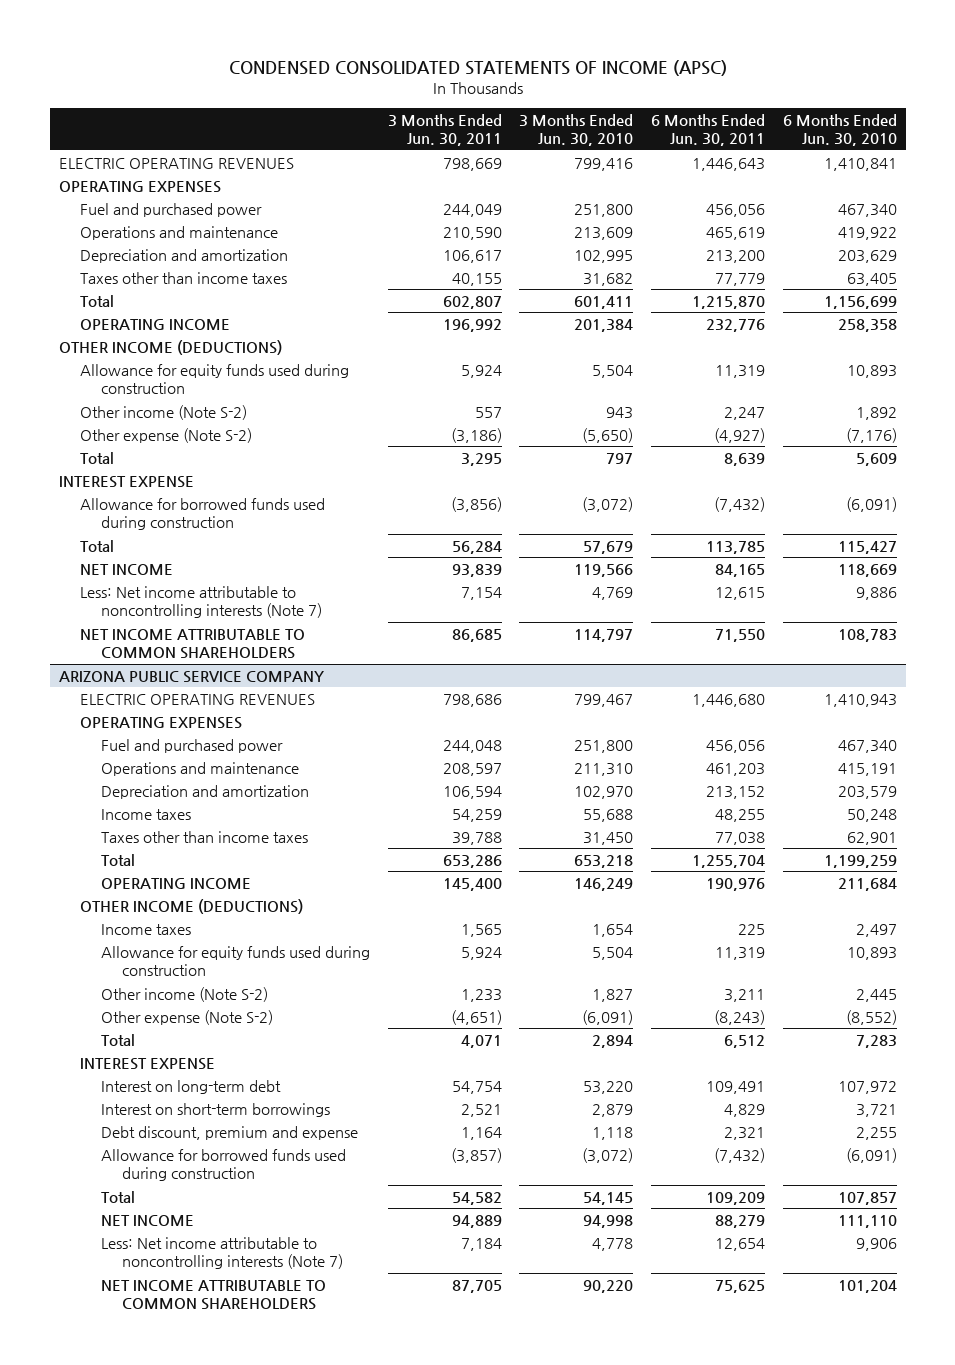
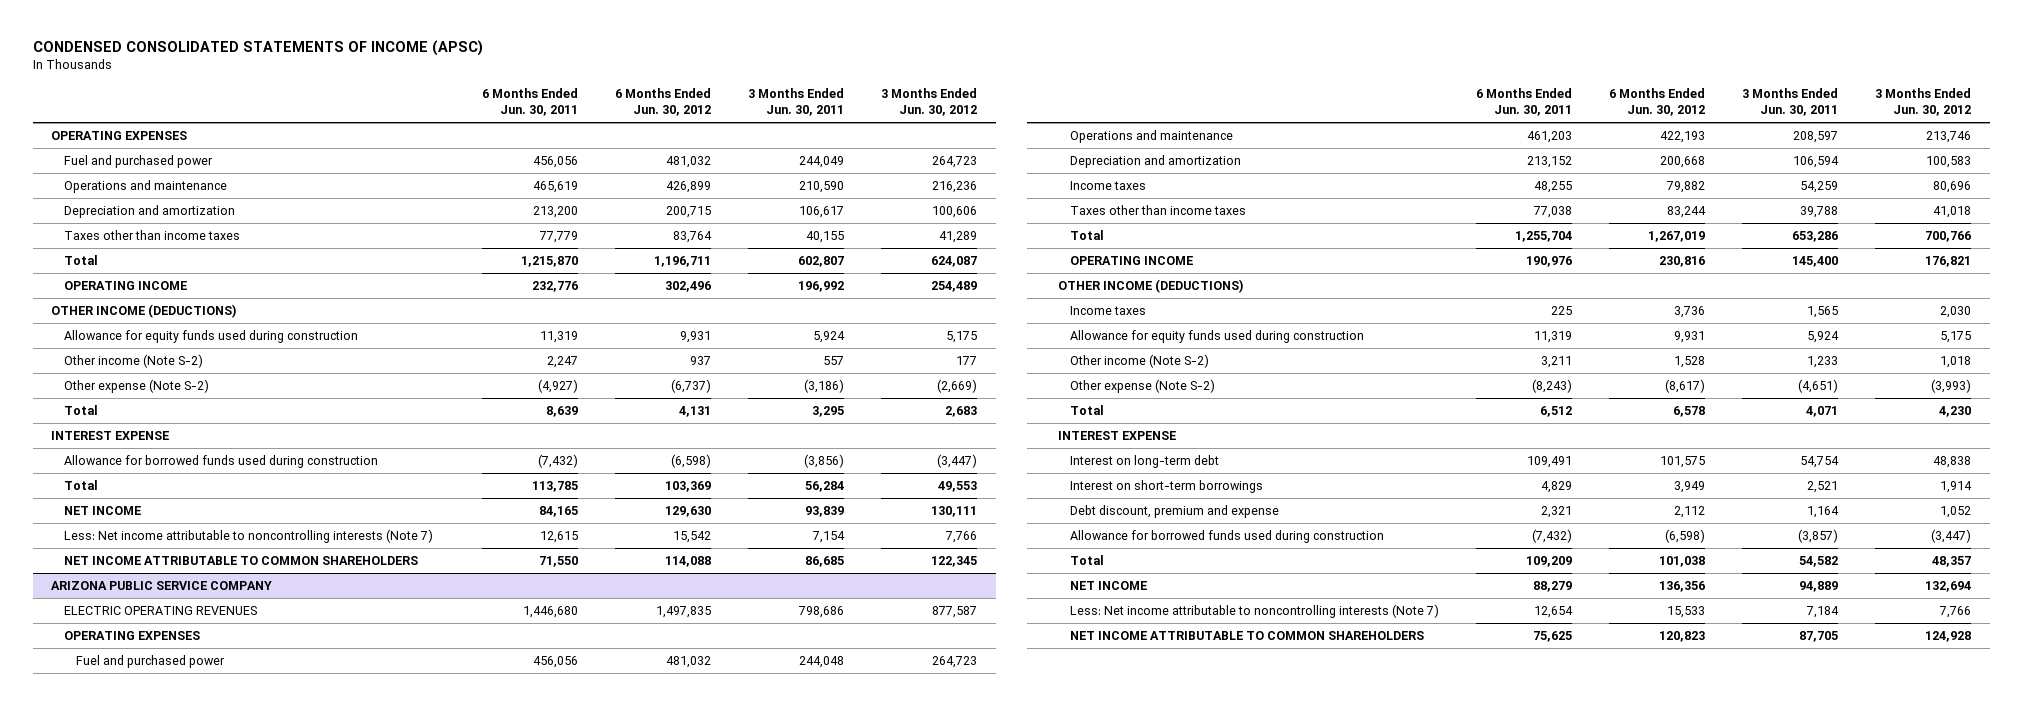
- | 3 Months Ended Jun. 30, 2011 | 3 Months Ended Jun. 30, 2010 | 6 Months Ended Jun. 30, 2011 | 6 Months Ended Jun. 30, 2010
+ | 6 Months Ended Jun. 30, 2011 | 6 Months Ended Jun. 30, 2012 | 3 Months Ended Jun. 30, 2011 | 3 Months Ended Jun. 30, 2012
- ELECTRIC OPERATING REVENUES | 798,669 | 799,416 | 1,446,643 | 1,410,841

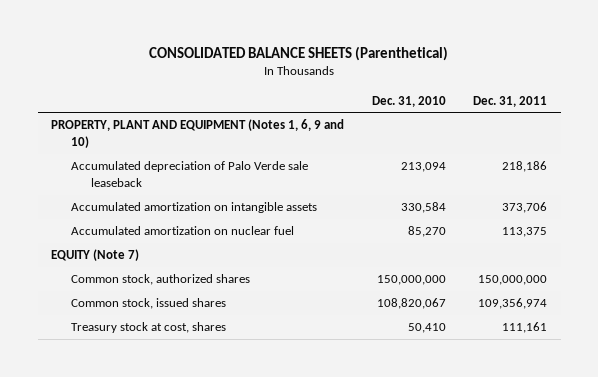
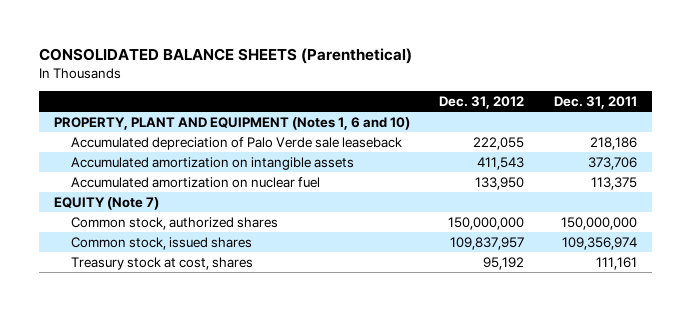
- | Dec. 31, 2010 | Dec. 31, 2011
+ | Dec. 31, 2012 | Dec. 31, 2011
- PROPERTY, PLANT AND EQUIPMENT (Notes 1, 6, 9 and 10)
+ PROPERTY, PLANT AND EQUIPMENT (Notes 1, 6 and 10)

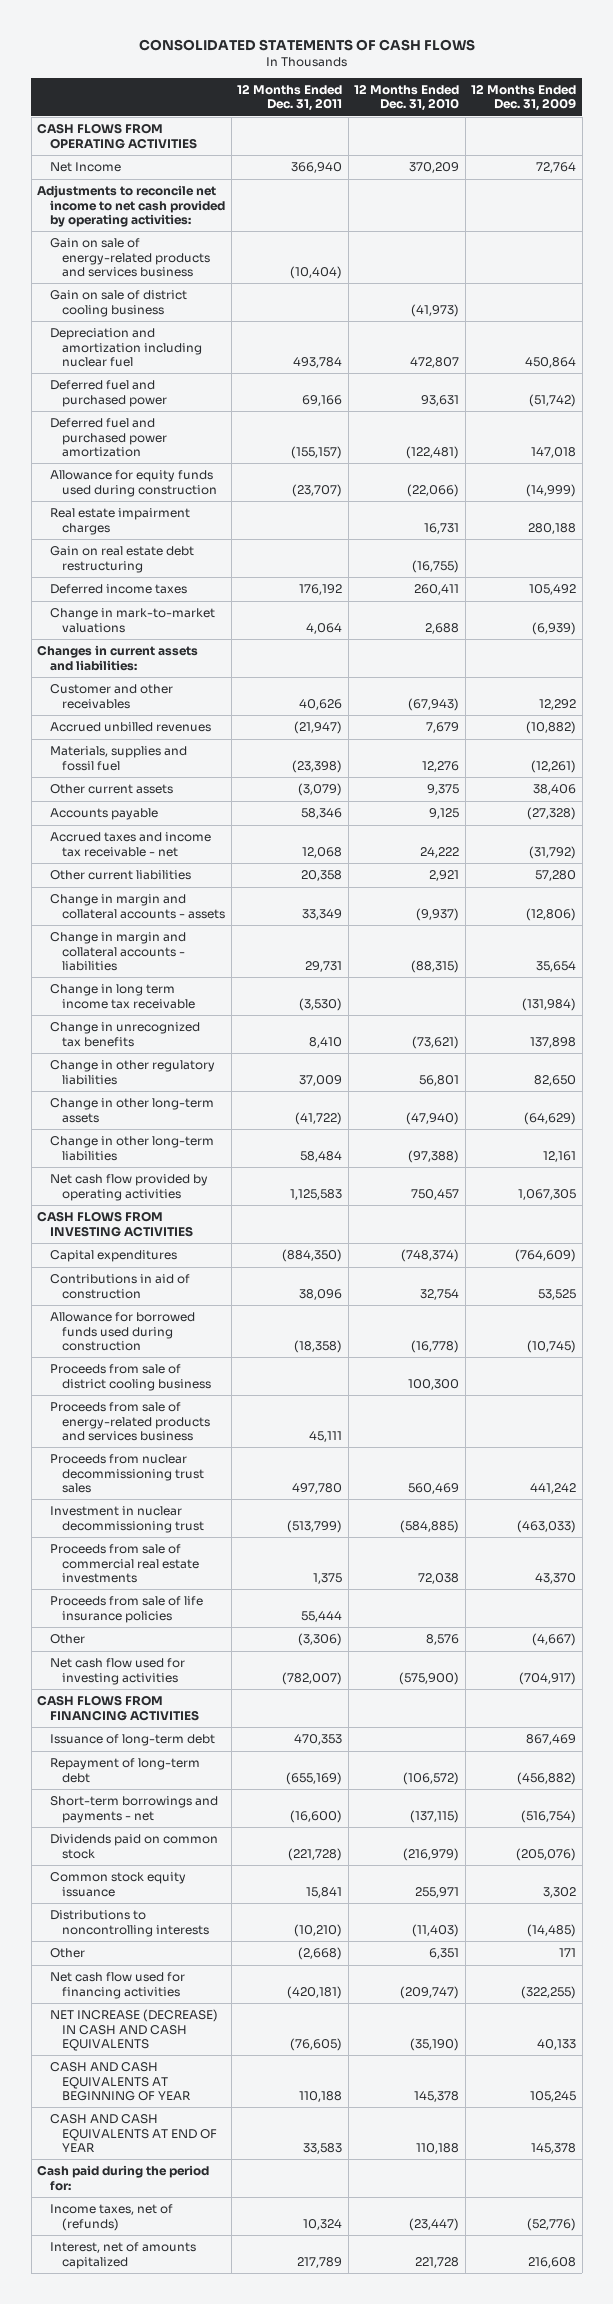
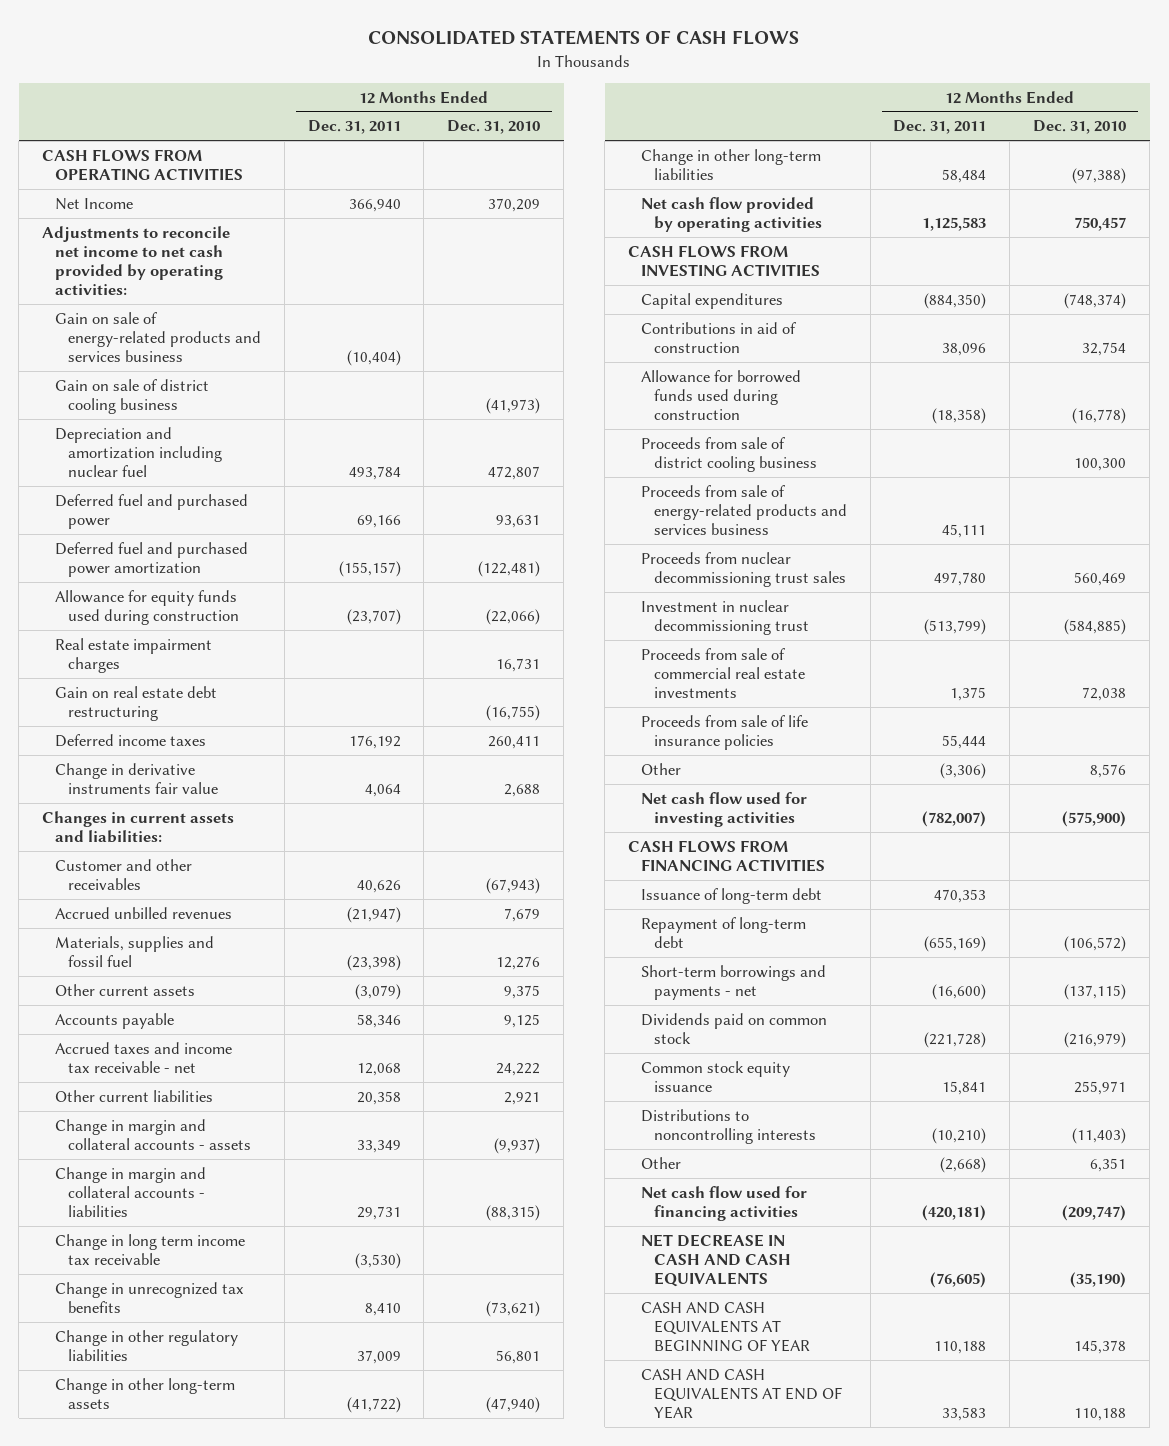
- | 12 Months Ended Dec. 31, 2011 | 12 Months Ended Dec. 31, 2010 | 12 Months Ended Dec. 31, 2009
+ | 12 Months Ended Dec. 31, 2011 | 12 Months Ended Dec. 31, 2010
- Change in mark-to-market valuations | 4,064 | 2,688 | (6,939)
+ Change in derivative instruments fair value | 4,064 | 2,688
- NET INCREASE (DECREASE) IN CASH AND CASH EQUIVALENTS | (76,605) | (35,190) | 40,133
+ NET DECREASE IN CASH AND CASH EQUIVALENTS | (76,605) | (35,190)
- Cash paid during the period for:
- Income taxes, net of (refunds) | 10,324 | (23,447) | (52,776)
- Interest, net of amounts capitalized | 217,789 | 221,728 | 216,608

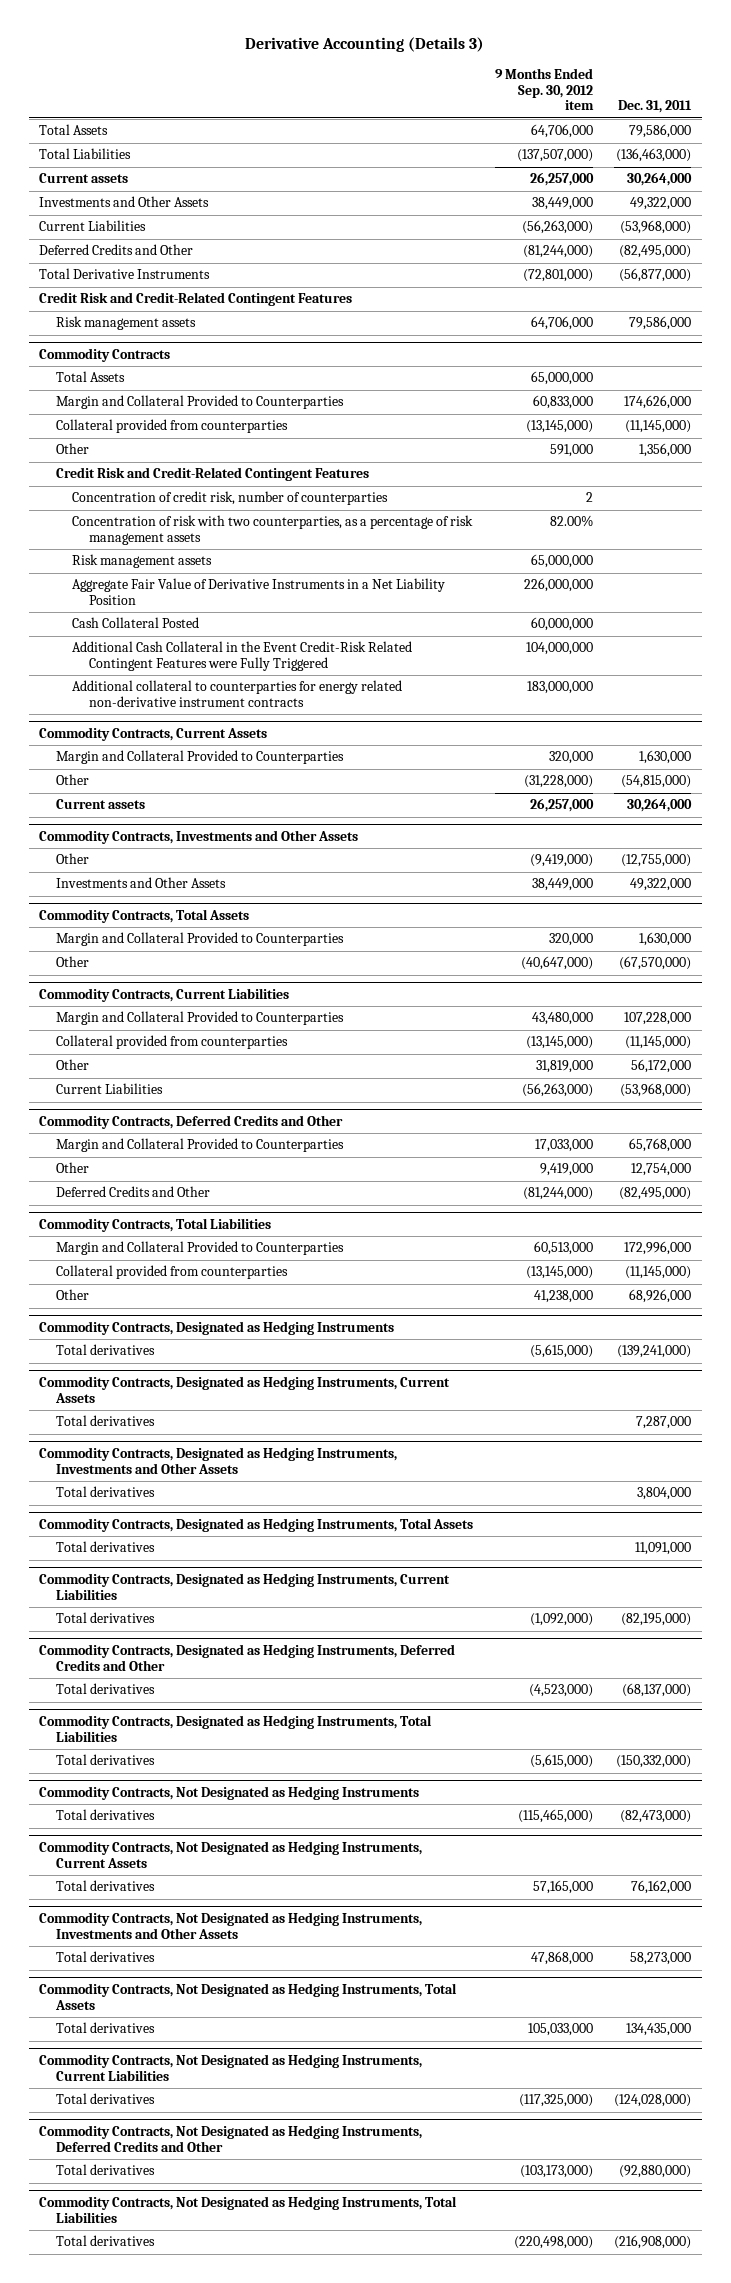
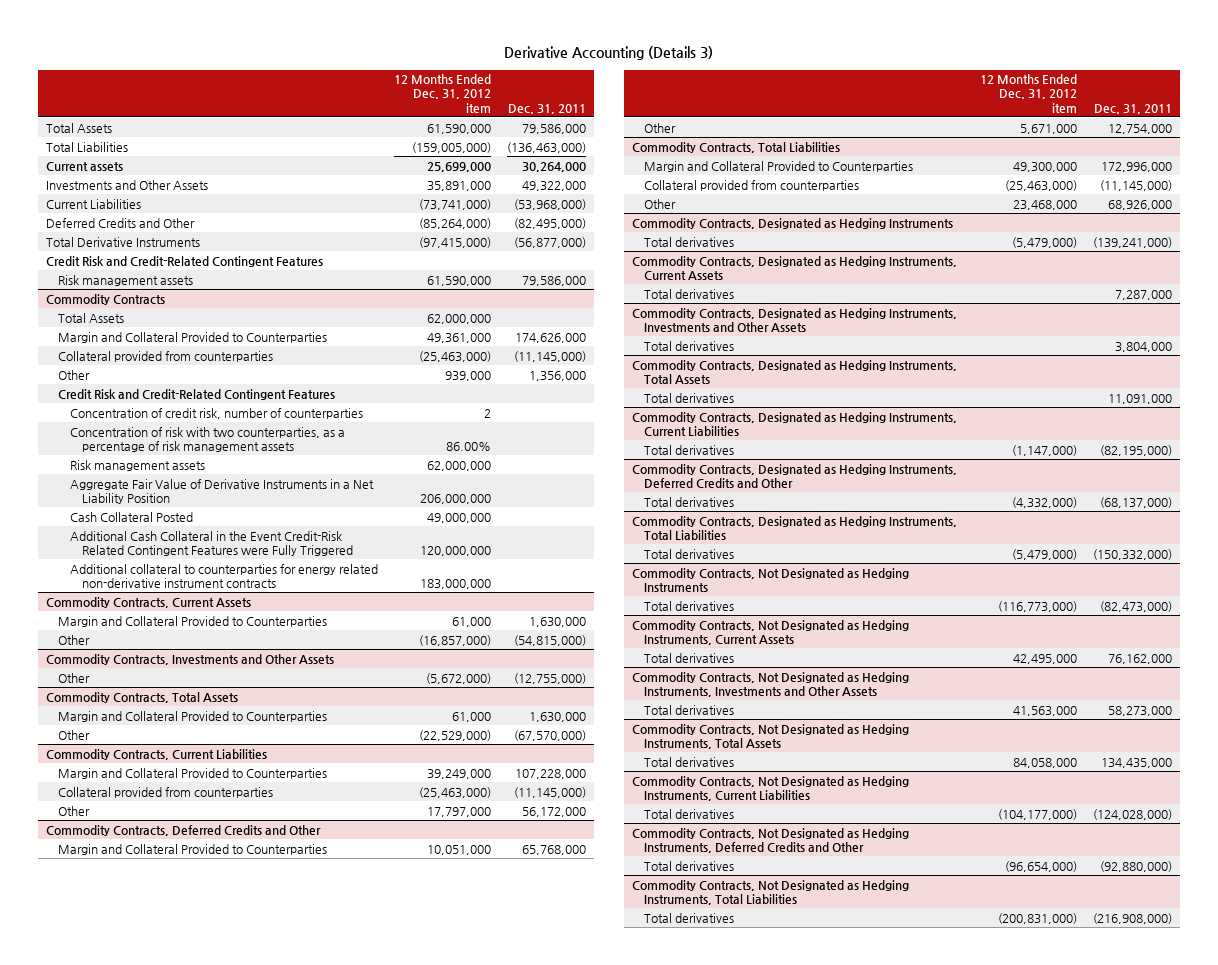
- | 9 Months Ended Sep. 30, 2012 item | Dec. 31, 2011
+ | 12 Months Ended Dec. 31, 2012 item | Dec. 31, 2011
@ Commodity Contracts, Current Assets
- Current assets | 26,257,000 | 30,264,000
@ Commodity Contracts, Investments and Other Assets
- Investments and Other Assets | 38,449,000 | 49,322,000
@ Commodity Contracts, Current Liabilities
- Current Liabilities | (56,263,000) | (53,968,000)
@ Commodity Contracts, Deferred Credits and Other
- Deferred Credits and Other | (81,244,000) | (82,495,000)

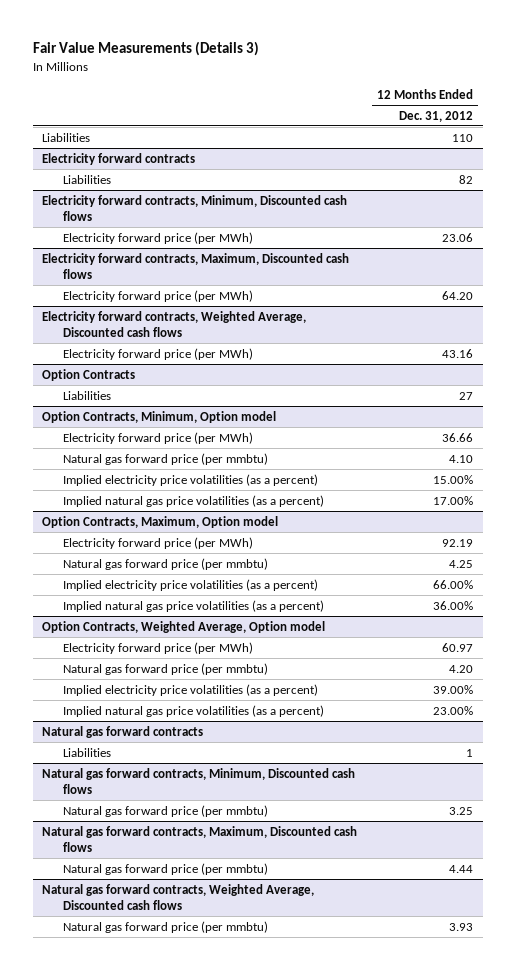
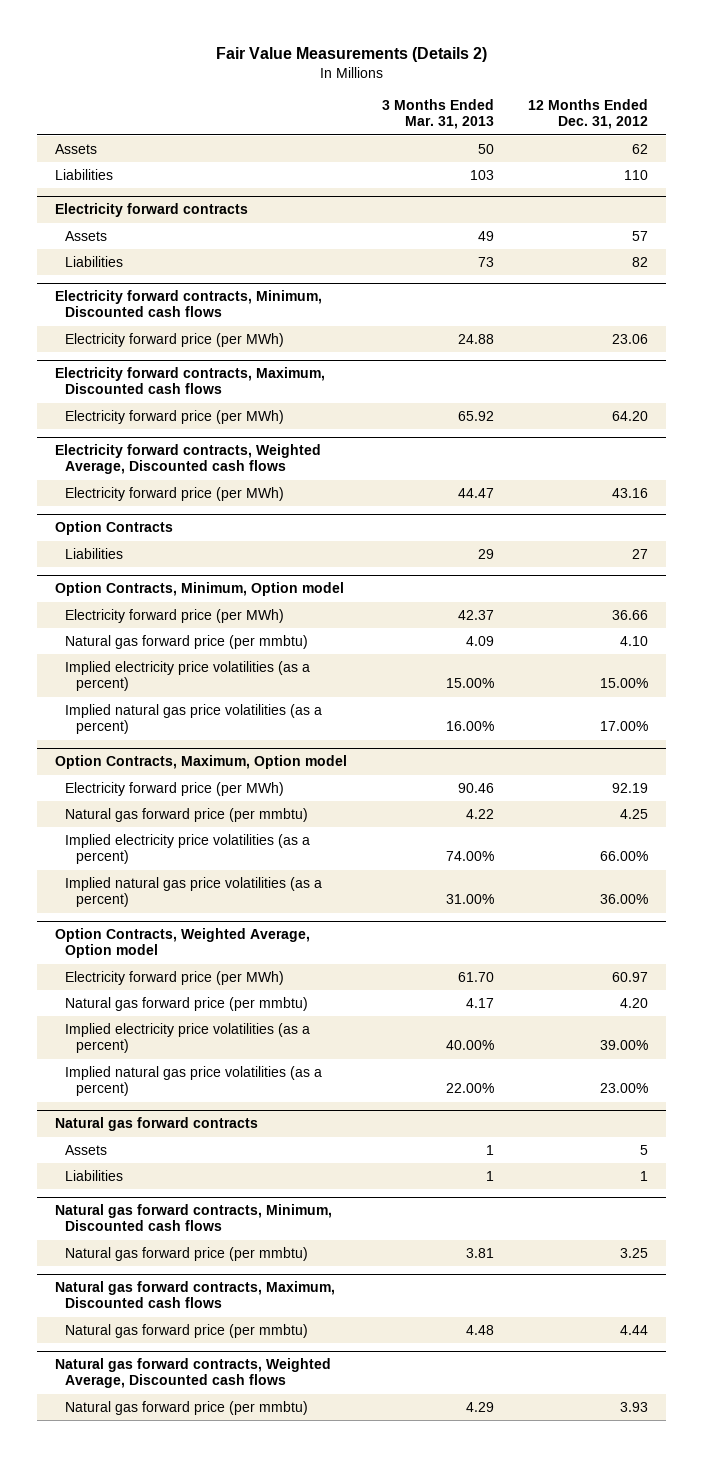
- Fair Value Measurements (Details 3)
+ Fair Value Measurements (Details 2)
- | 12 Months Ended Dec. 31, 2012
+ | 3 Months Ended Mar. 31, 2013 | 12 Months Ended Dec. 31, 2012
+ Assets | 50 | 62
@ Electricity forward contracts
+ Assets | 49 | 57
@ Natural gas forward contracts
+ Assets | 1 | 5

